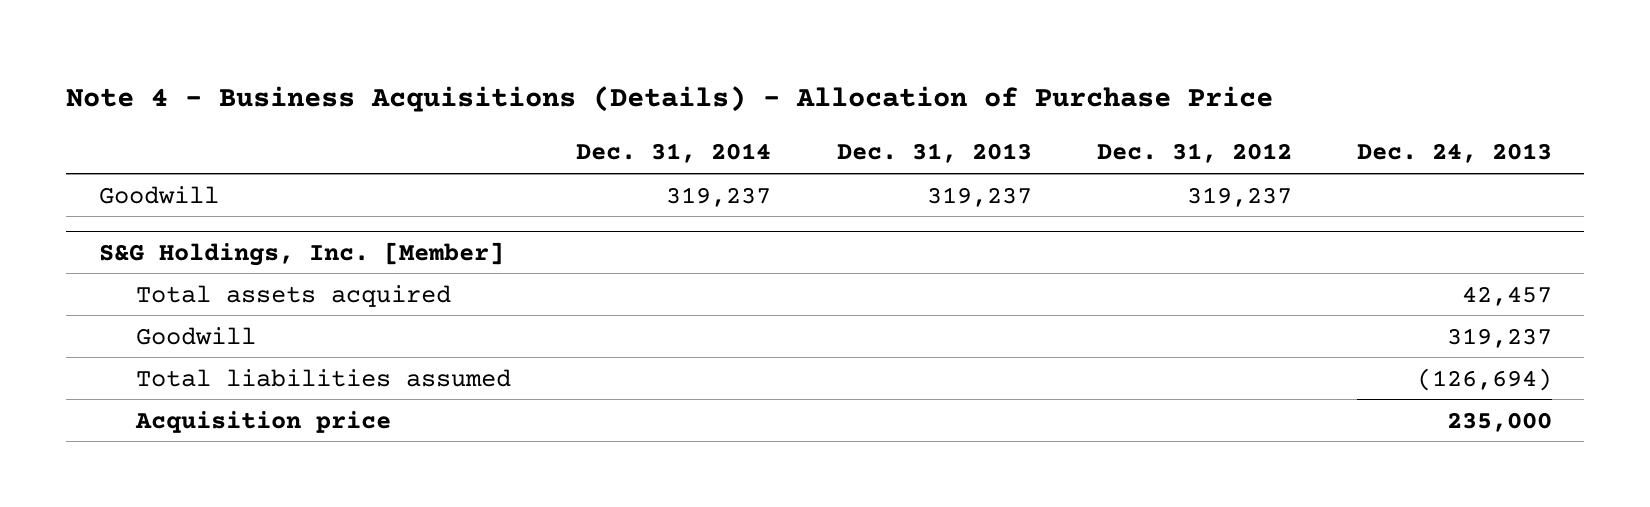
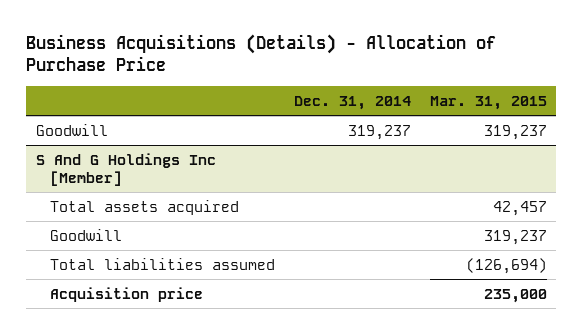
- Note 4 - Business Acquisitions (Details) - Allocation of Purchase Price
+ Business Acquisitions (Details) - Allocation of Purchase Price
- | Dec. 31, 2014 | Dec. 31, 2013 | Dec. 31, 2012 | Dec. 24, 2013
+ | Dec. 31, 2014 | Mar. 31, 2015
- S&G Holdings, Inc. [Member]
+ S And G Holdings Inc [Member]

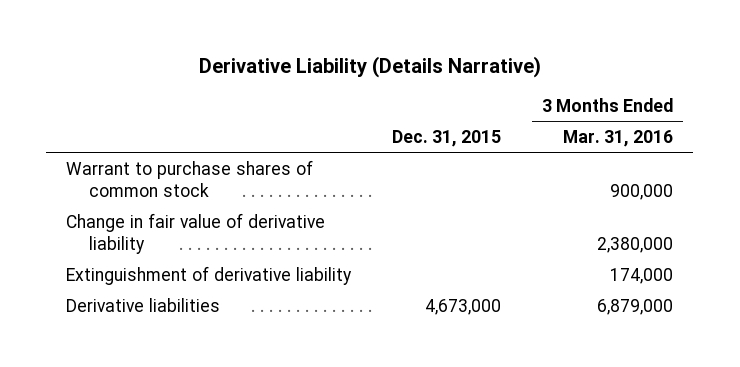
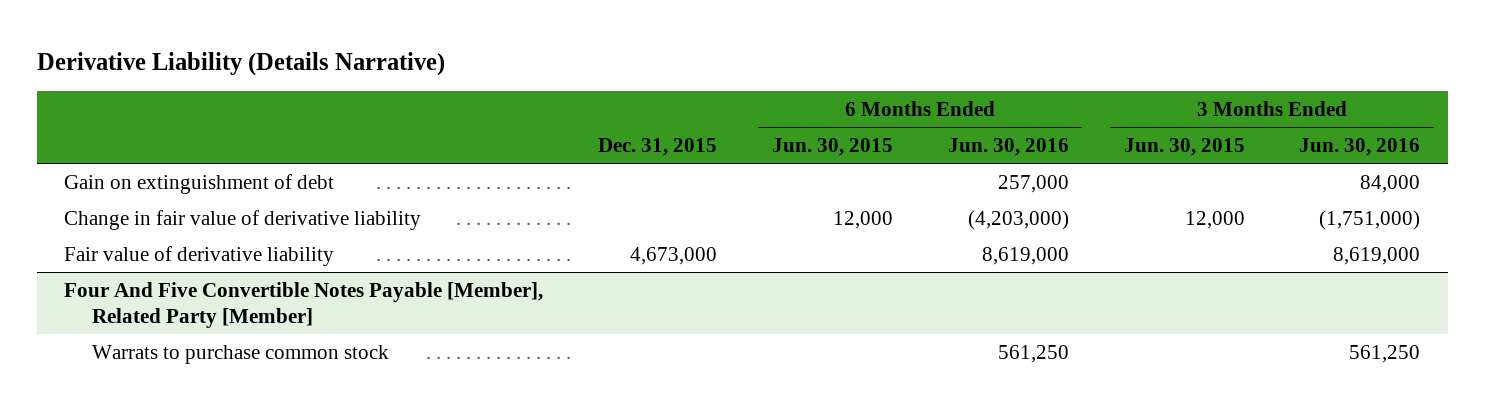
- | Dec. 31, 2015 | 3 Months Ended Mar. 31, 2016
+ | Dec. 31, 2015 | 6 Months Ended Jun. 30, 2015 | 6 Months Ended Jun. 30, 2016 | 3 Months Ended Jun. 30, 2015 | 3 Months Ended Jun. 30, 2016
- Warrant to purchase shares of common stock | | 900,000
+ Gain on extinguishment of debt | | | 257,000 | | 84,000
- Extinguishment of derivative liability | | 174,000
- Derivative liabilities | 4,673,000 | 6,879,000
+ Fair value of derivative liability | 4,673,000 | | 8,619,000 | | 8,619,000
+ Four And Five Convertible Notes Payable [Member], Related Party [Member]
+ Warrats to purchase common stock | | | 561,250 | | 561,250

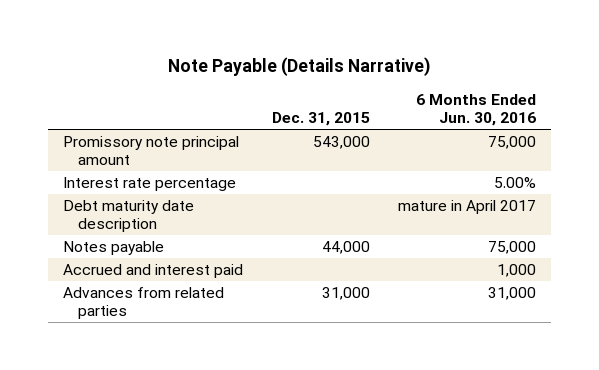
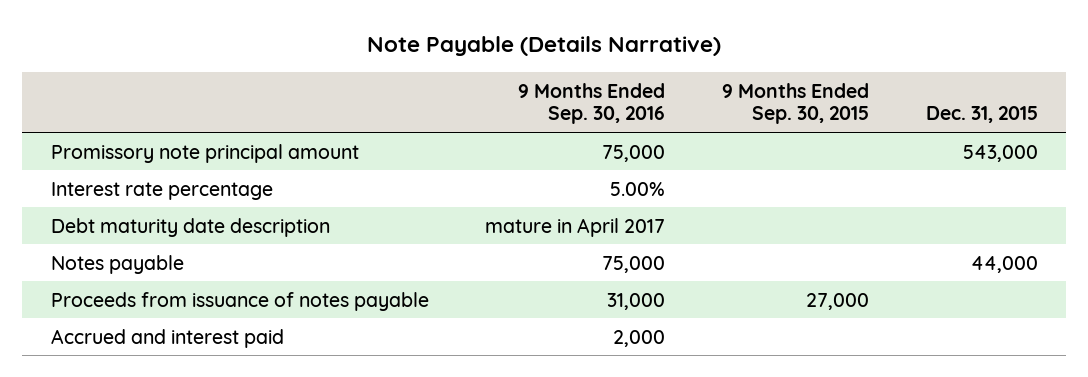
- | Dec. 31, 2015 | 6 Months Ended Jun. 30, 2016
+ | 9 Months Ended Sep. 30, 2016 | 9 Months Ended Sep. 30, 2015 | Dec. 31, 2015
+ Proceeds from issuance of notes payable | 31,000 | 27,000 |
- Advances from related parties | 31,000 | 31,000

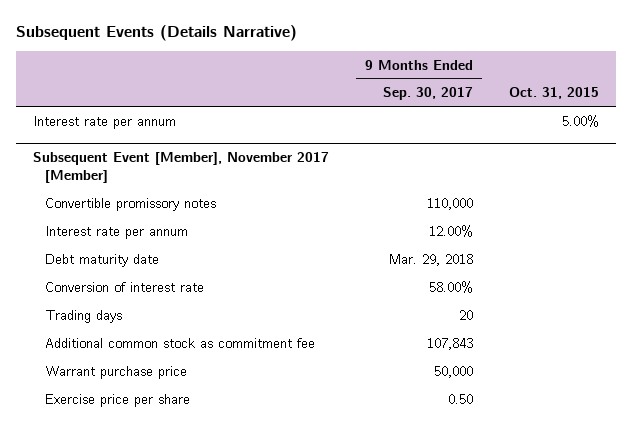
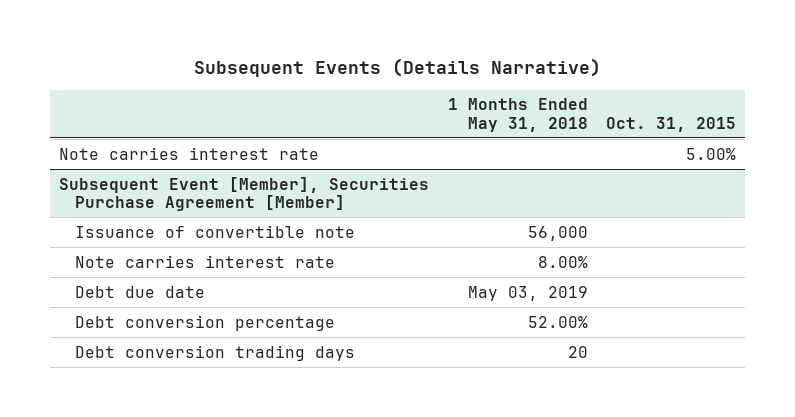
- | 9 Months Ended Sep. 30, 2017 | Oct. 31, 2015
+ | 1 Months Ended May 31, 2018 | Oct. 31, 2015
- Interest rate per annum | | 5.00%
- Subsequent Event [Member], November 2017 [Member]
- Convertible promissory notes | 110,000 |
- Interest rate per annum | 12.00% |
- Debt maturity date | Mar. 29, 2018 |
- Conversion of interest rate | 58.00% |
- Trading days | 20 |
- Additional common stock as commitment fee | 107,843 |
- Warrant purchase price | 50,000 |
- Exercise price per share | 0.50 |
+ Note carries interest rate | | 5.00%
+ Subsequent Event [Member], Securities Purchase Agreement [Member]
+ Issuance of convertible note | 56,000 |
+ Note carries interest rate | 8.00% |
+ Debt due date | May 03, 2019 |
+ Debt conversion percentage | 52.00% |
+ Debt conversion trading days | 20 |

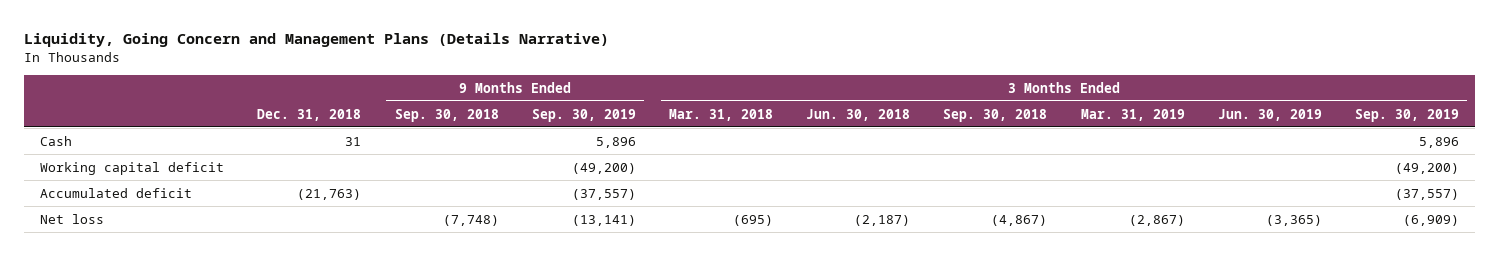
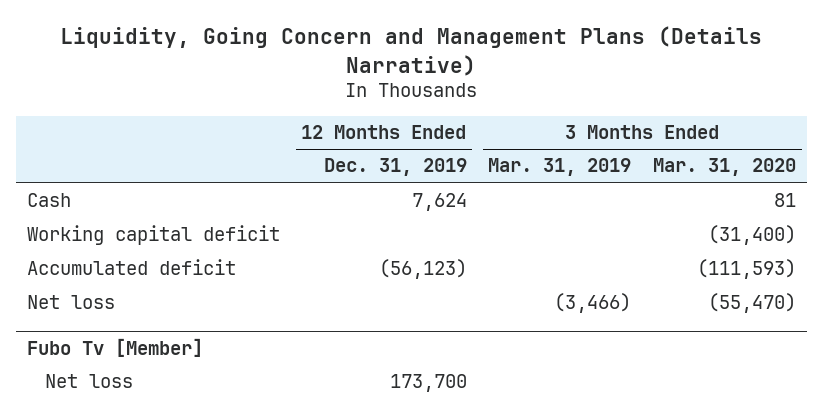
- | Dec. 31, 2018 | 9 Months Ended Sep. 30, 2018 | 9 Months Ended Sep. 30, 2019 | 3 Months Ended Mar. 31, 2018 | 3 Months Ended Jun. 30, 2018 | 3 Months Ended Sep. 30, 2018 | 3 Months Ended Mar. 31, 2019 | 3 Months Ended Jun. 30, 2019 | 3 Months Ended Sep. 30, 2019
+ | 12 Months Ended Dec. 31, 2019 | 3 Months Ended Mar. 31, 2019 | 3 Months Ended Mar. 31, 2020
- Net loss | | (7,748) | (13,141) | (695) | (2,187) | (4,867) | (2,867) | (3,365) | (6,909)
+ Net loss | | (3,466) | (55,470)
+ Fubo Tv [Member]
+ Net loss | 173,700 | |

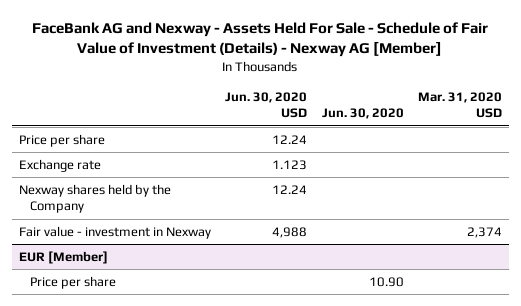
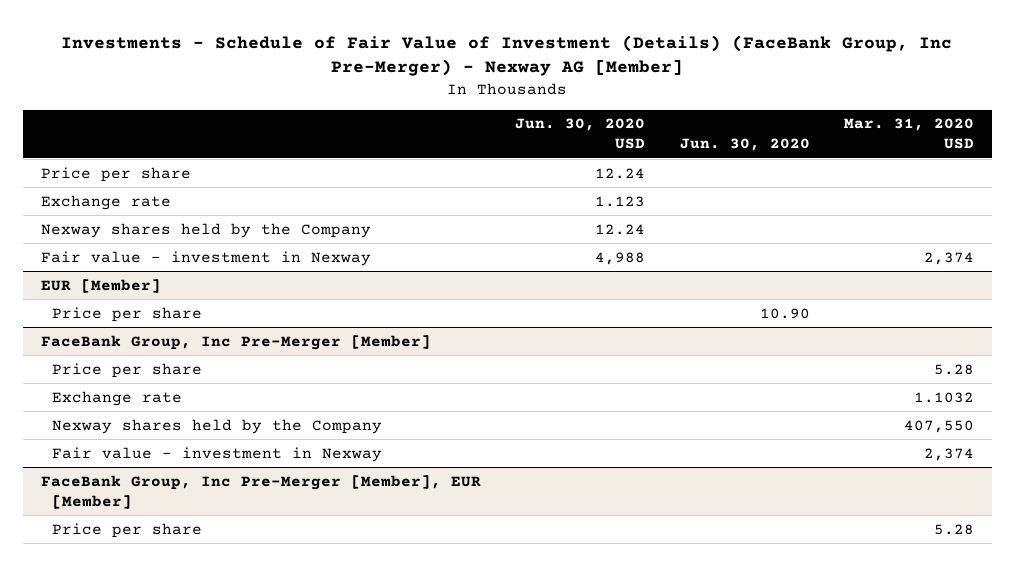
- FaceBank AG and Nexway - Assets Held For Sale - Schedule of Fair Value of Investment (Details) - Nexway AG [Member]
+ Investments - Schedule of Fair Value of Investment (Details) (FaceBank Group, Inc Pre-Merger) - Nexway AG [Member]
+ FaceBank Group, Inc Pre-Merger [Member]
+ Price per share | | | 5.28
+ Exchange rate | | | 1.1032
+ Nexway shares held by the Company | | | 407,550
+ Fair value - investment in Nexway | | | 2,374
+ FaceBank Group, Inc Pre-Merger [Member], EUR [Member]
+ Price per share | | | 5.28

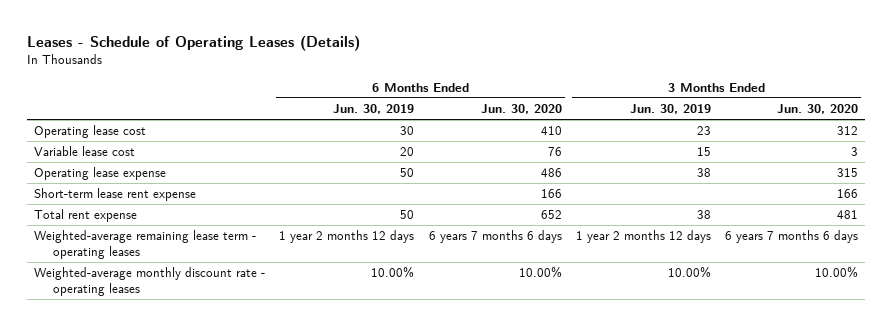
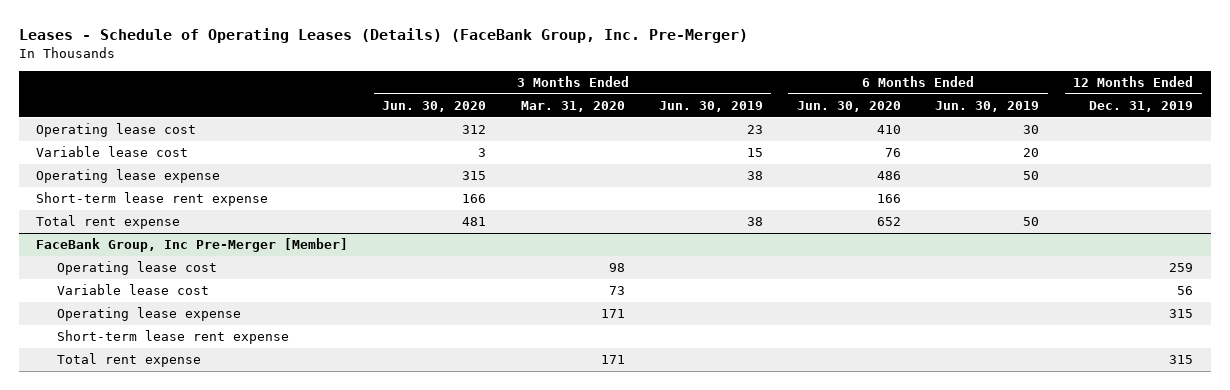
- Leases - Schedule of Operating Leases (Details)
+ Leases - Schedule of Operating Leases (Details) (FaceBank Group, Inc. Pre-Merger)
- | 6 Months Ended Jun. 30, 2019 | 6 Months Ended Jun. 30, 2020 | 3 Months Ended Jun. 30, 2019 | 3 Months Ended Jun. 30, 2020
+ | 3 Months Ended Jun. 30, 2020 | 3 Months Ended Mar. 31, 2020 | 3 Months Ended Jun. 30, 2019 | 6 Months Ended Jun. 30, 2020 | 6 Months Ended Jun. 30, 2019 | 12 Months Ended Dec. 31, 2019
- Weighted-average remaining lease term - operating leases | 1 year 2 months 12 days | 6 years 7 months 6 days | 1 year 2 months 12 days | 6 years 7 months 6 days
- Weighted-average monthly discount rate - operating leases | 10.00% | 10.00% | 10.00% | 10.00%
+ FaceBank Group, Inc Pre-Merger [Member]
+ Operating lease cost | | 98 | | | | 259
+ Variable lease cost | | 73 | | | | 56
+ Operating lease expense | | 171 | | | | 315
+ Short-term lease rent expense
+ Total rent expense | | 171 | | | | 315

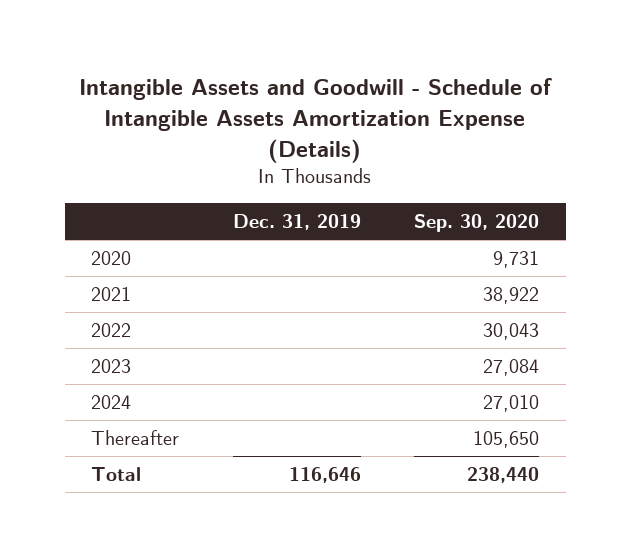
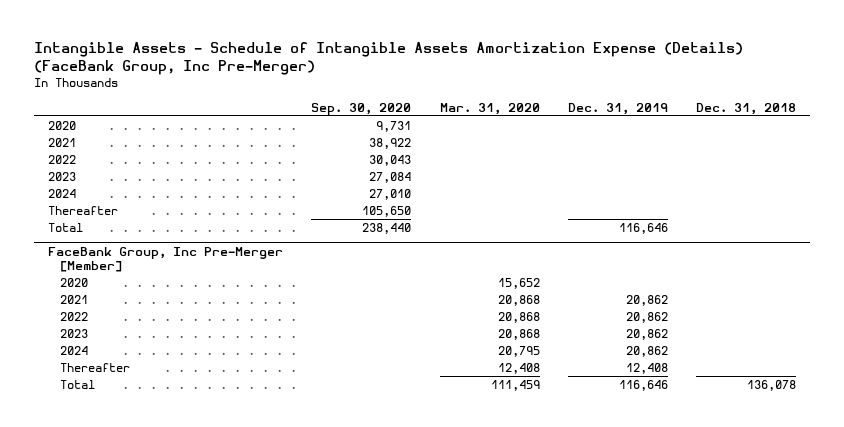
- Intangible Assets and Goodwill - Schedule of Intangible Assets Amortization Expense (Details)
+ Intangible Assets - Schedule of Intangible Assets Amortization Expense (Details) (FaceBank Group, Inc Pre-Merger)
- | Dec. 31, 2019 | Sep. 30, 2020
+ | Sep. 30, 2020 | Mar. 31, 2020 | Dec. 31, 2019 | Dec. 31, 2018
+ FaceBank Group, Inc Pre-Merger [Member]
+ 2020 | | 15,652 | |
+ 2021 | | 20,868 | 20,862 |
+ 2022 | | 20,868 | 20,862 |
+ 2023 | | 20,868 | 20,862 |
+ 2024 | | 20,795 | 20,862 |
+ Thereafter | | 12,408 | 12,408 |
+ Total | | 111,459 | 116,646 | 136,078

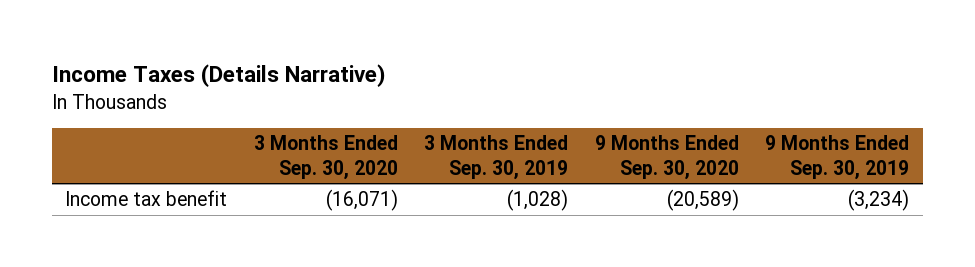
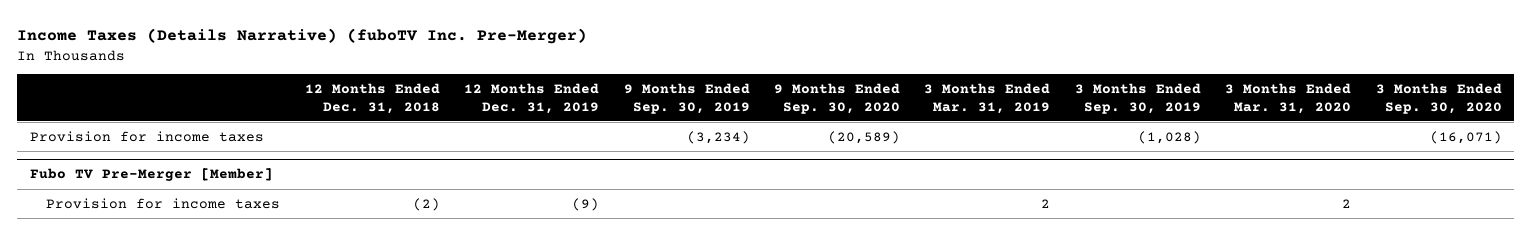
- Income Taxes (Details Narrative)
+ Income Taxes (Details Narrative) (fuboTV Inc. Pre-Merger)
- | 3 Months Ended Sep. 30, 2020 | 3 Months Ended Sep. 30, 2019 | 9 Months Ended Sep. 30, 2020 | 9 Months Ended Sep. 30, 2019
+ | 12 Months Ended Dec. 31, 2018 | 12 Months Ended Dec. 31, 2019 | 9 Months Ended Sep. 30, 2019 | 9 Months Ended Sep. 30, 2020 | 3 Months Ended Mar. 31, 2019 | 3 Months Ended Sep. 30, 2019 | 3 Months Ended Mar. 31, 2020 | 3 Months Ended Sep. 30, 2020
- Income tax benefit | (16,071) | (1,028) | (20,589) | (3,234)
+ Provision for income taxes | | | (3,234) | (20,589) | | (1,028) | | (16,071)
+ Fubo TV Pre-Merger [Member]
+ Provision for income taxes | (2) | (9) | | | 2 | | 2 |

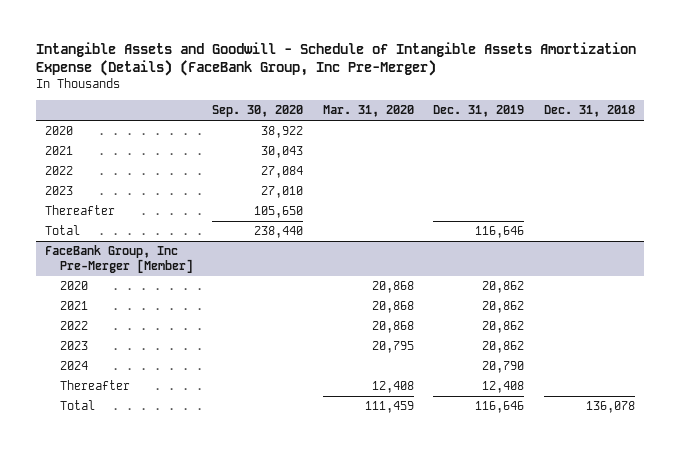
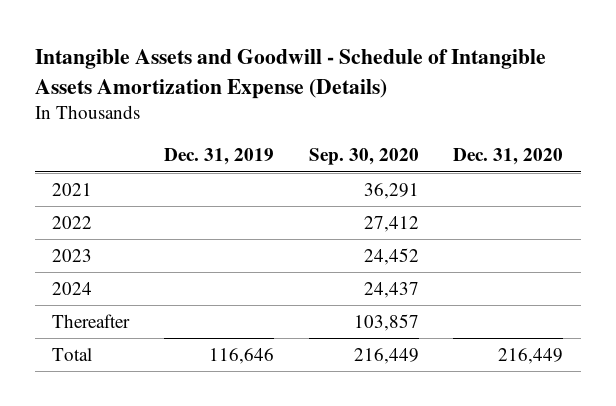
- Intangible Assets and Goodwill - Schedule of Intangible Assets Amortization Expense (Details) (FaceBank Group, Inc Pre-Merger)
+ Intangible Assets and Goodwill - Schedule of Intangible Assets Amortization Expense (Details)
- | Sep. 30, 2020 | Mar. 31, 2020 | Dec. 31, 2019 | Dec. 31, 2018
+ | Dec. 31, 2019 | Sep. 30, 2020 | Dec. 31, 2020
- 2020 | 38,922 | | |
- 2021 | 30,043 | | |
- 2022 | 27,084 | | |
- 2023 | 27,010 | | |
- Thereafter | 105,650 | | |
- Total | 238,440 | | 116,646 |
- FaceBank Group, Inc Pre-Merger [Member]
- 2020 | | 20,868 | 20,862 |
- 2021 | | 20,868 | 20,862 |
- 2022 | | 20,868 | 20,862 |
- 2023 | | 20,795 | 20,862 |
- 2024 | | | 20,790 |
- Thereafter | | 12,408 | 12,408 |
- Total | | 111,459 | 116,646 | 136,078
+ 2021 | | 36,291 |
+ 2022 | | 27,412 |
+ 2023 | | 24,452 |
+ 2024 | | 24,437 |
+ Thereafter | | 103,857 |
+ Total | 116,646 | 216,449 | 216,449

